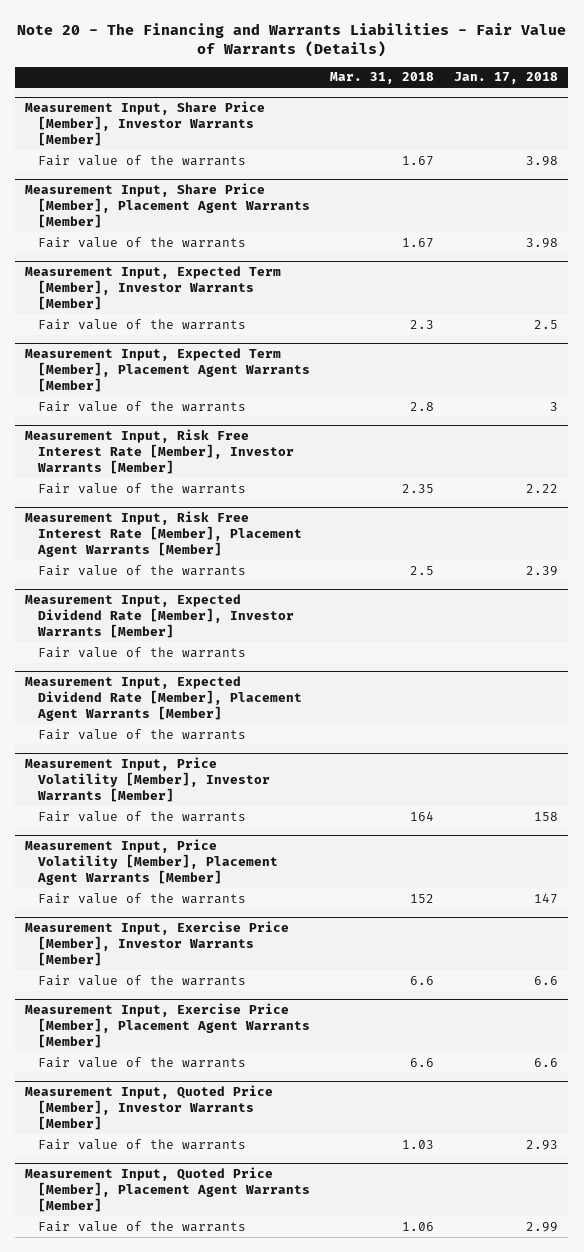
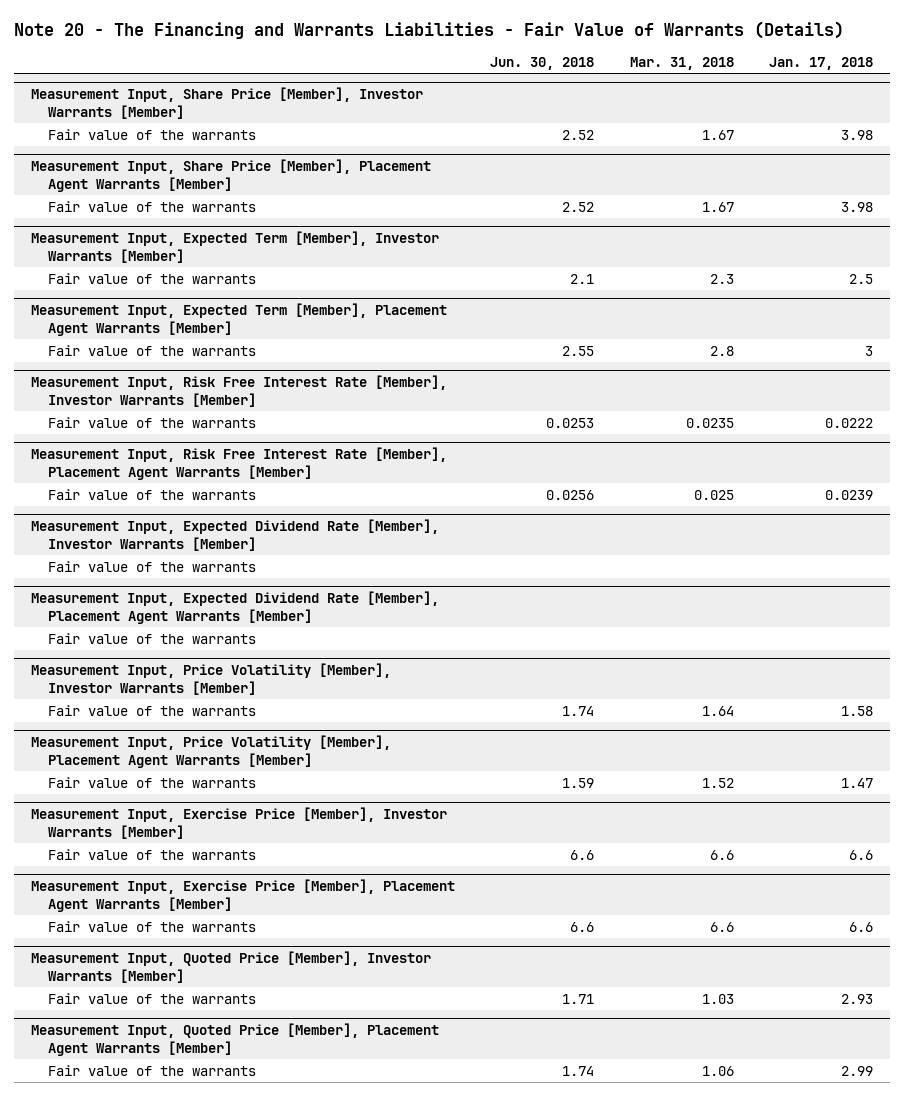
- | Mar. 31, 2018 | Jan. 17, 2018
+ | Jun. 30, 2018 | Mar. 31, 2018 | Jan. 17, 2018
@ Measurement Input, Risk Free Interest Rate [Member], Investor Warrants [Member]
- Fair value of the warrants | 2.35 | 2.22
+ Fair value of the warrants | 0.0253 | 0.0235 | 0.0222
@ Measurement Input, Risk Free Interest Rate [Member], Placement Agent Warrants [Member]
- Fair value of the warrants | 2.5 | 2.39
+ Fair value of the warrants | 0.0256 | 0.025 | 0.0239
@ Measurement Input, Price Volatility [Member], Investor Warrants [Member]
- Fair value of the warrants | 164 | 158
+ Fair value of the warrants | 1.74 | 1.64 | 1.58
@ Measurement Input, Price Volatility [Member], Placement Agent Warrants [Member]
- Fair value of the warrants | 152 | 147
+ Fair value of the warrants | 1.59 | 1.52 | 1.47

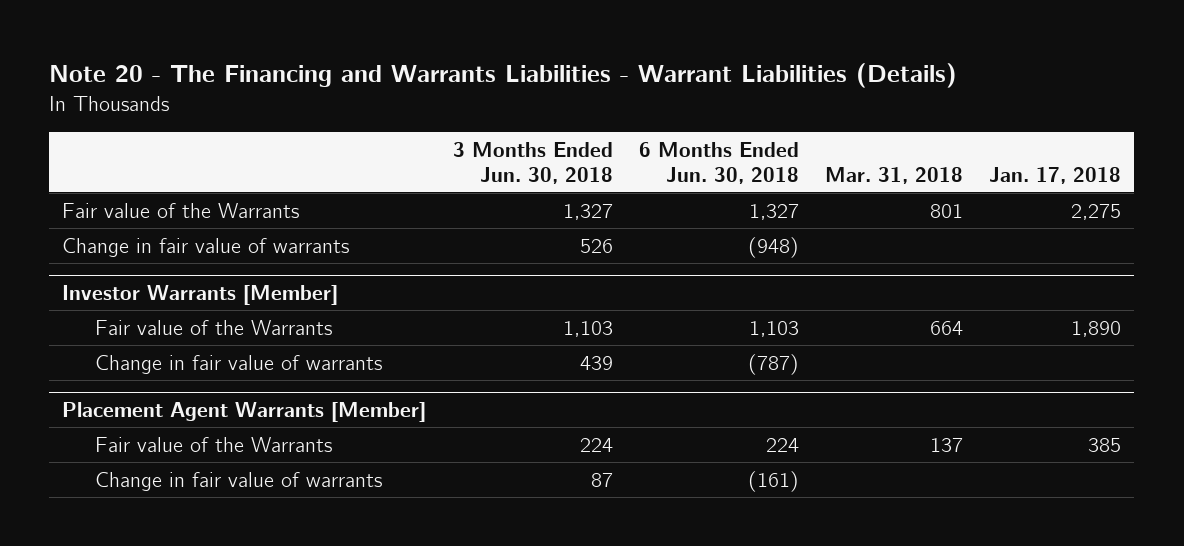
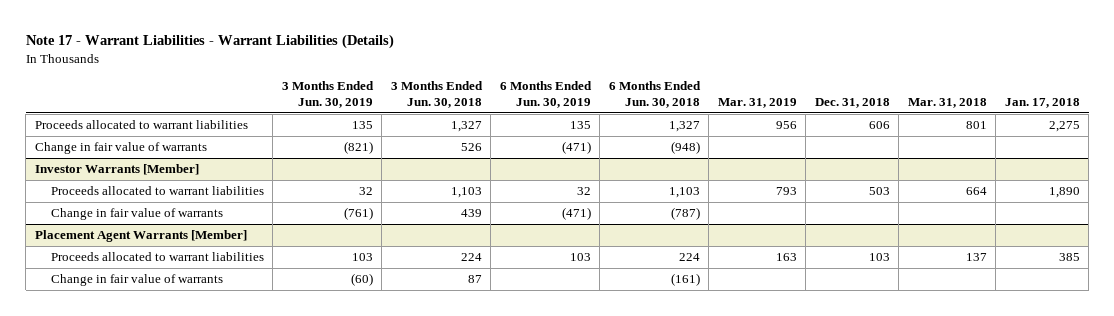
- Note 20 - The Financing and Warrants Liabilities - Warrant Liabilities (Details)
+ Note 17 - Warrant Liabilities - Warrant Liabilities (Details)
- | 3 Months Ended Jun. 30, 2018 | 6 Months Ended Jun. 30, 2018 | Mar. 31, 2018 | Jan. 17, 2018
+ | 3 Months Ended Jun. 30, 2019 | 3 Months Ended Jun. 30, 2018 | 6 Months Ended Jun. 30, 2019 | 6 Months Ended Jun. 30, 2018 | Mar. 31, 2019 | Dec. 31, 2018 | Mar. 31, 2018 | Jan. 17, 2018
- Fair value of the Warrants | 1,327 | 1,327 | 801 | 2,275
+ Proceeds allocated to warrant liabilities | 135 | 1,327 | 135 | 1,327 | 956 | 606 | 801 | 2,275
@ Investor Warrants [Member]
- Fair value of the Warrants | 1,103 | 1,103 | 664 | 1,890
+ Proceeds allocated to warrant liabilities | 32 | 1,103 | 32 | 1,103 | 793 | 503 | 664 | 1,890
@ Placement Agent Warrants [Member]
- Fair value of the Warrants | 224 | 224 | 137 | 385
+ Proceeds allocated to warrant liabilities | 103 | 224 | 103 | 224 | 163 | 103 | 137 | 385

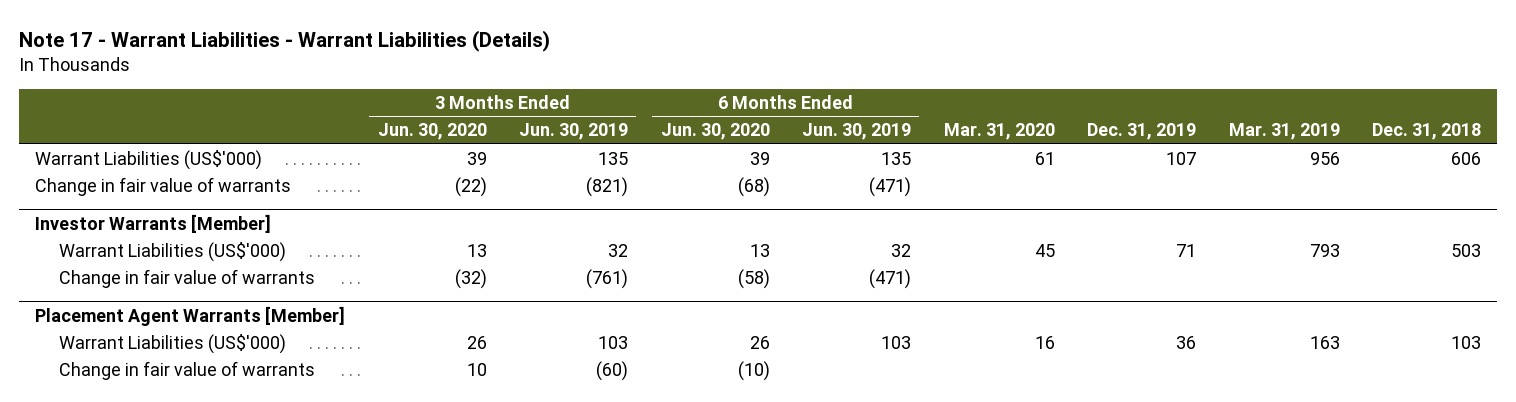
- | 3 Months Ended Jun. 30, 2019 | 3 Months Ended Jun. 30, 2018 | 6 Months Ended Jun. 30, 2019 | 6 Months Ended Jun. 30, 2018 | Mar. 31, 2019 | Dec. 31, 2018 | Mar. 31, 2018 | Jan. 17, 2018
+ | 3 Months Ended Jun. 30, 2020 | 3 Months Ended Jun. 30, 2019 | 6 Months Ended Jun. 30, 2020 | 6 Months Ended Jun. 30, 2019 | Mar. 31, 2020 | Dec. 31, 2019 | Mar. 31, 2019 | Dec. 31, 2018
- Proceeds allocated to warrant liabilities | 135 | 1,327 | 135 | 1,327 | 956 | 606 | 801 | 2,275
+ Warrant Liabilities (US$'000) | 39 | 135 | 39 | 135 | 61 | 107 | 956 | 606
@ Investor Warrants [Member]
- Proceeds allocated to warrant liabilities | 32 | 1,103 | 32 | 1,103 | 793 | 503 | 664 | 1,890
+ Warrant Liabilities (US$'000) | 13 | 32 | 13 | 32 | 45 | 71 | 793 | 503
@ Placement Agent Warrants [Member]
- Proceeds allocated to warrant liabilities | 103 | 224 | 103 | 224 | 163 | 103 | 137 | 385
+ Warrant Liabilities (US$'000) | 26 | 103 | 26 | 103 | 16 | 36 | 163 | 103

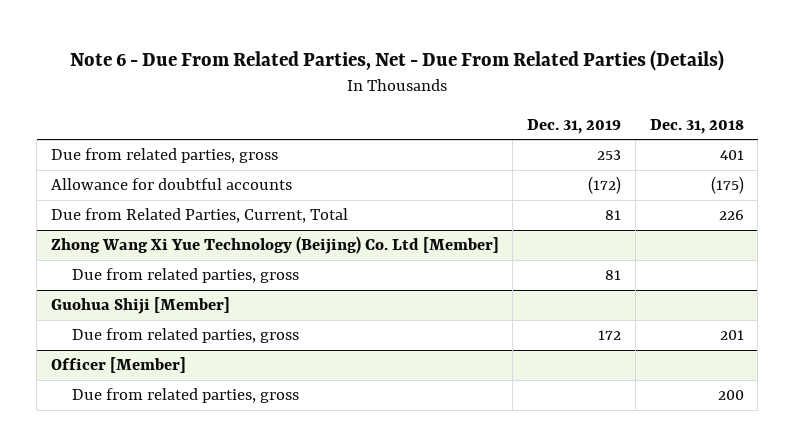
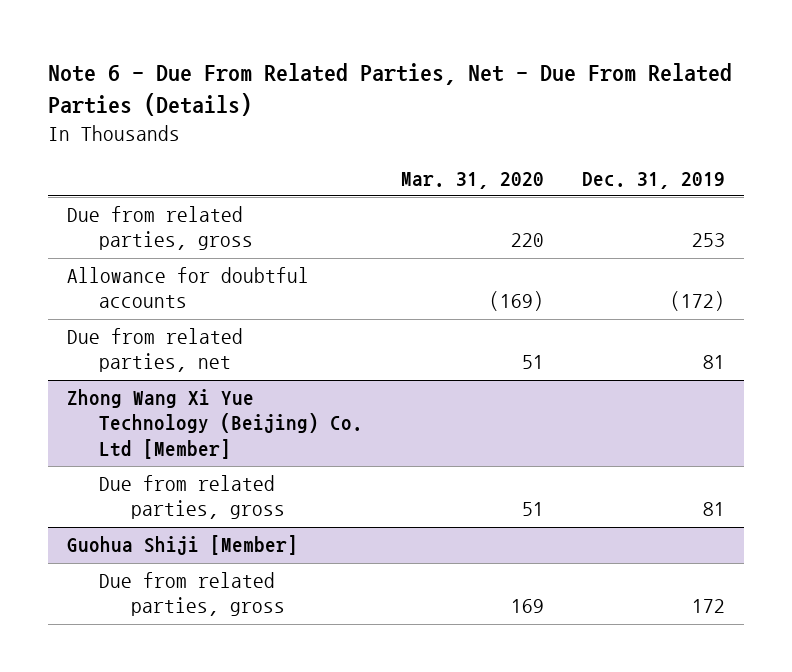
- | Dec. 31, 2019 | Dec. 31, 2018
+ | Mar. 31, 2020 | Dec. 31, 2019
- Due from Related Parties, Current, Total | 81 | 226
+ Due from related parties, net | 51 | 81
- Officer [Member]
- Due from related parties, gross | | 200

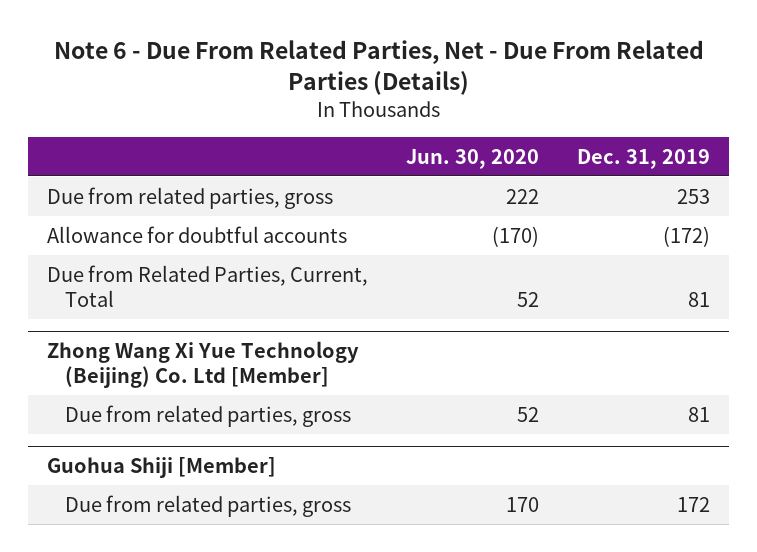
- | Mar. 31, 2020 | Dec. 31, 2019
+ | Jun. 30, 2020 | Dec. 31, 2019
- Due from related parties, net | 51 | 81
+ Due from Related Parties, Current, Total | 52 | 81

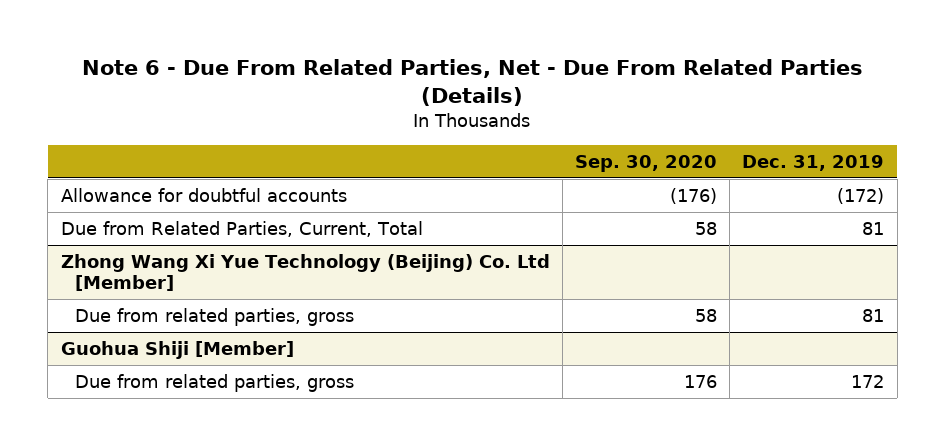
- | Jun. 30, 2020 | Dec. 31, 2019
+ | Sep. 30, 2020 | Dec. 31, 2019
- Due from related parties, gross | 222 | 253

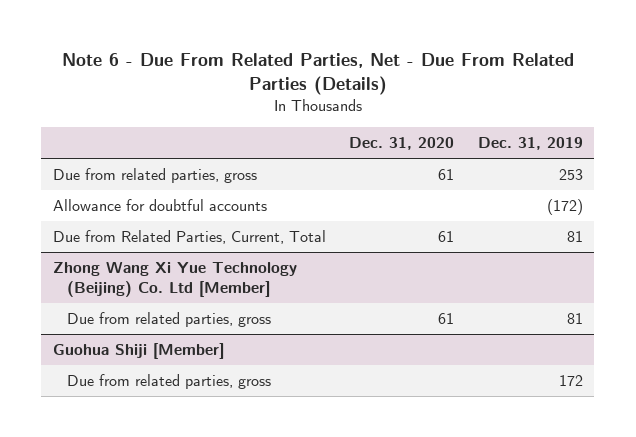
- | Sep. 30, 2020 | Dec. 31, 2019
+ | Dec. 31, 2020 | Dec. 31, 2019
+ Due from related parties, gross | 61 | 253

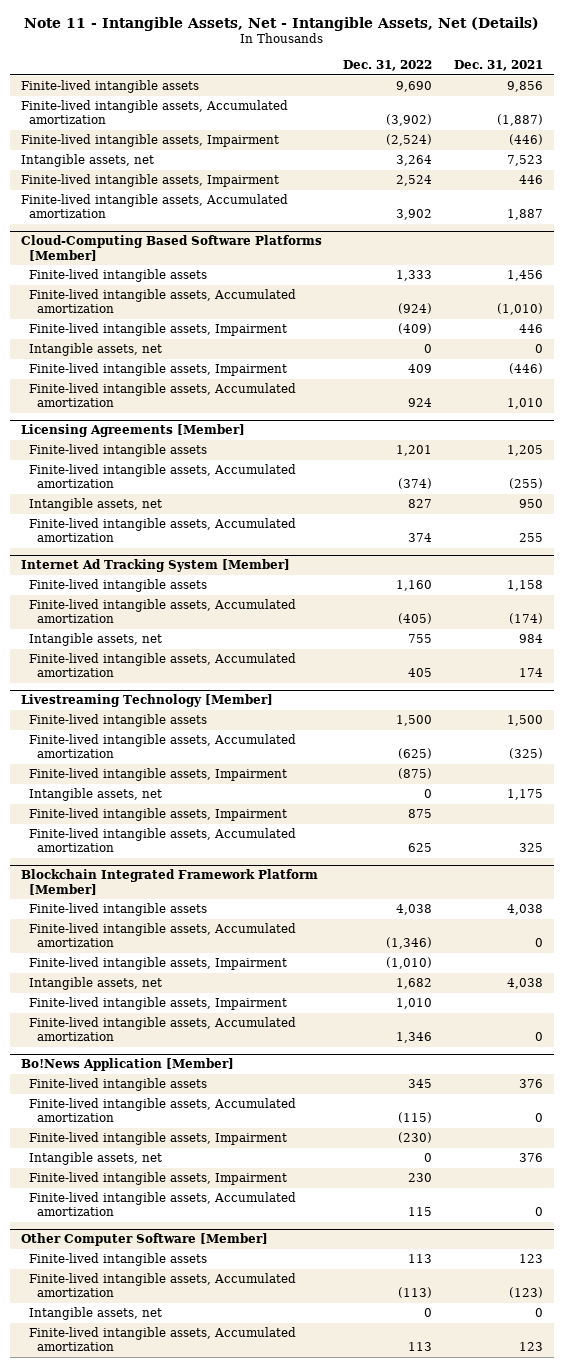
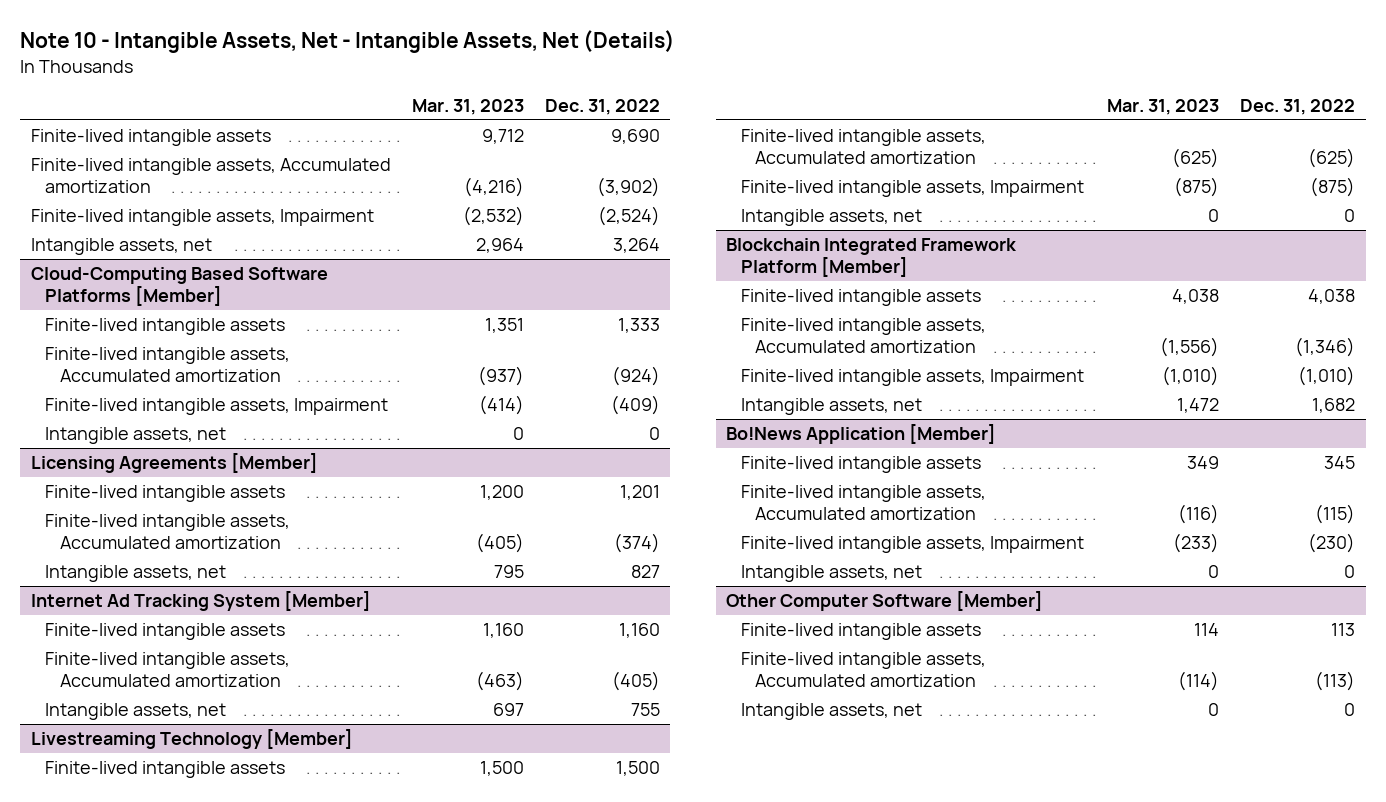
- Note 11 - Intangible Assets, Net - Intangible Assets, Net (Details)
+ Note 10 - Intangible Assets, Net - Intangible Assets, Net (Details)
- | Dec. 31, 2022 | Dec. 31, 2021
+ | Mar. 31, 2023 | Dec. 31, 2022
- Finite-lived intangible assets, Impairment | 2,524 | 446
- Finite-lived intangible assets, Accumulated amortization | 3,902 | 1,887
@ Cloud-Computing Based Software Platforms [Member]
- Finite-lived intangible assets, Impairment | 409 | (446)
- Finite-lived intangible assets, Accumulated amortization | 924 | 1,010
@ Licensing Agreements [Member]
- Finite-lived intangible assets, Accumulated amortization | 374 | 255
@ Internet Ad Tracking System [Member]
- Finite-lived intangible assets, Accumulated amortization | 405 | 174
@ Livestreaming Technology [Member]
- Finite-lived intangible assets, Impairment | 875 |
- Finite-lived intangible assets, Accumulated amortization | 625 | 325
@ Blockchain Integrated Framework Platform [Member]
- Finite-lived intangible assets, Impairment | 1,010 |
- Finite-lived intangible assets, Accumulated amortization | 1,346 | 0
@ Bo!News Application [Member]
- Finite-lived intangible assets, Impairment | 230 |
- Finite-lived intangible assets, Accumulated amortization | 115 | 0
@ Other Computer Software [Member]
- Finite-lived intangible assets, Accumulated amortization | 113 | 123

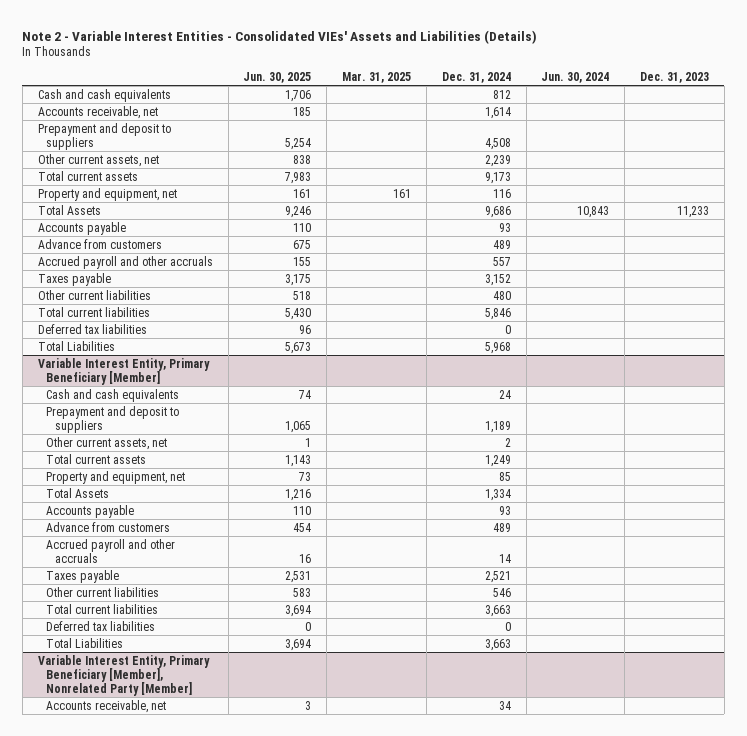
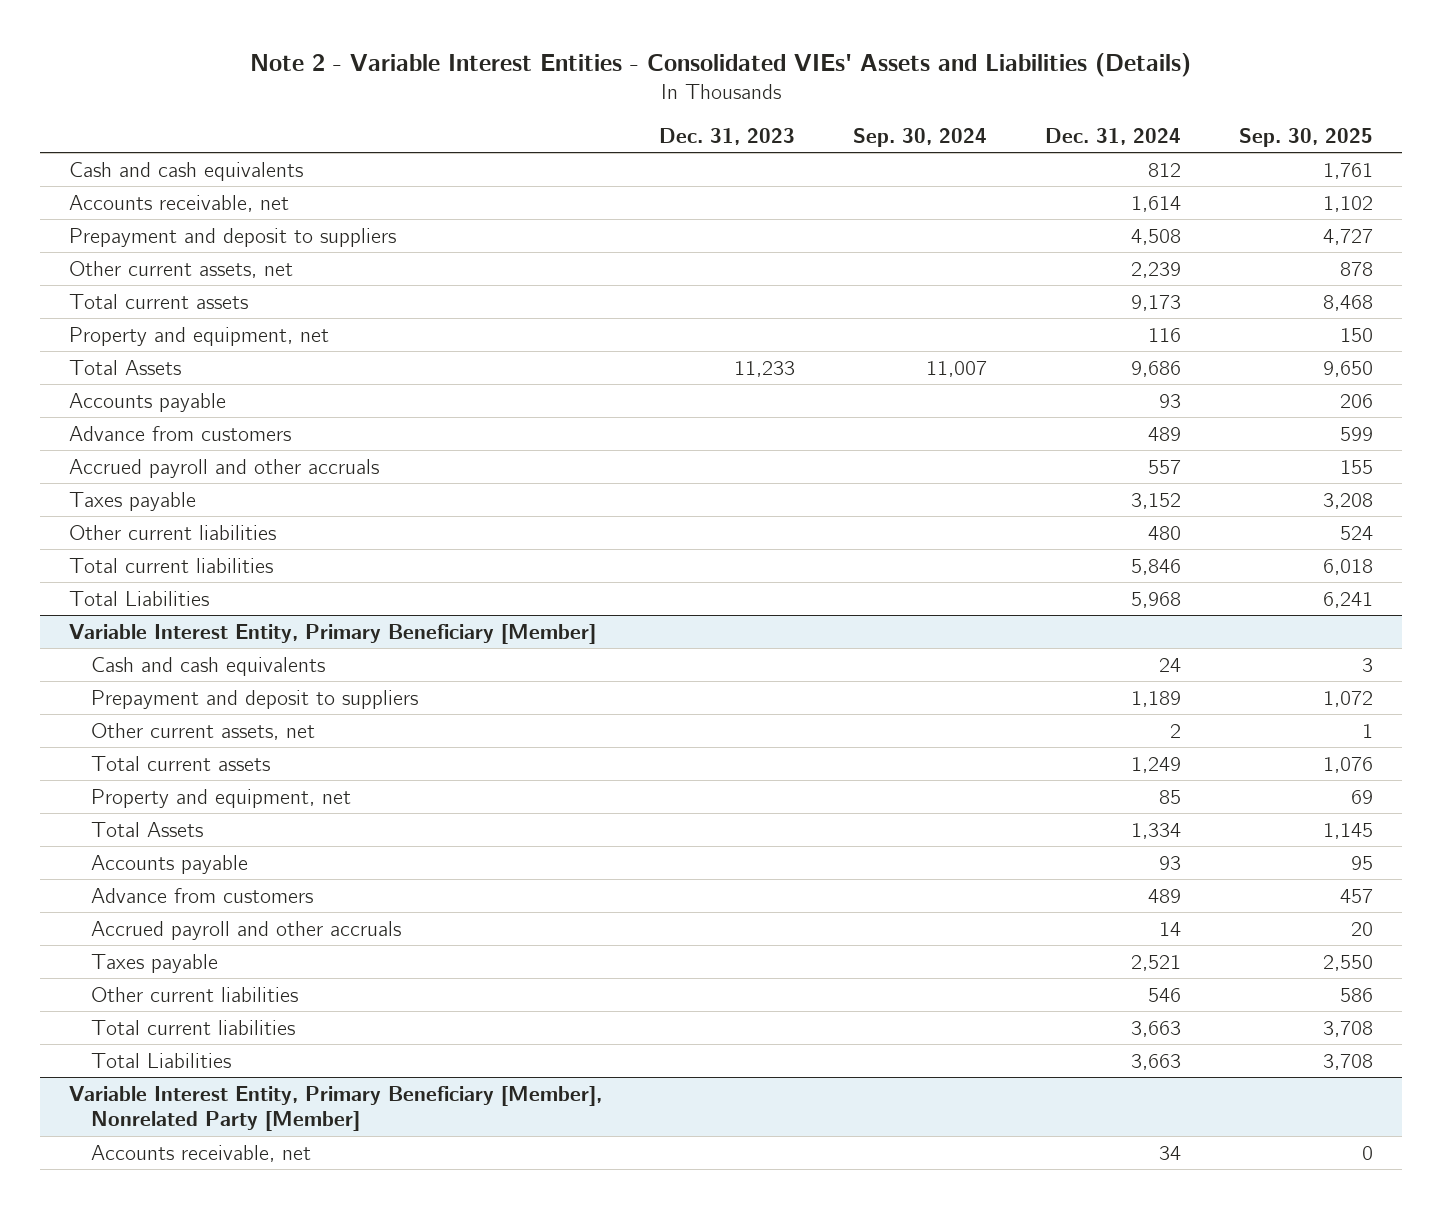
- | Jun. 30, 2025 | Mar. 31, 2025 | Dec. 31, 2024 | Jun. 30, 2024 | Dec. 31, 2023
+ | Dec. 31, 2023 | Sep. 30, 2024 | Dec. 31, 2024 | Sep. 30, 2025
- Deferred tax liabilities | 96 | | 0 | |
@ Variable Interest Entity, Primary Beneficiary [Member]
- Deferred tax liabilities | 0 | | 0 | |

